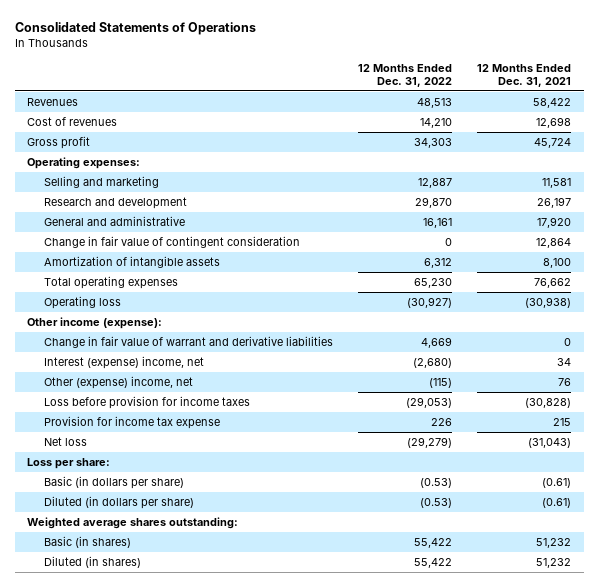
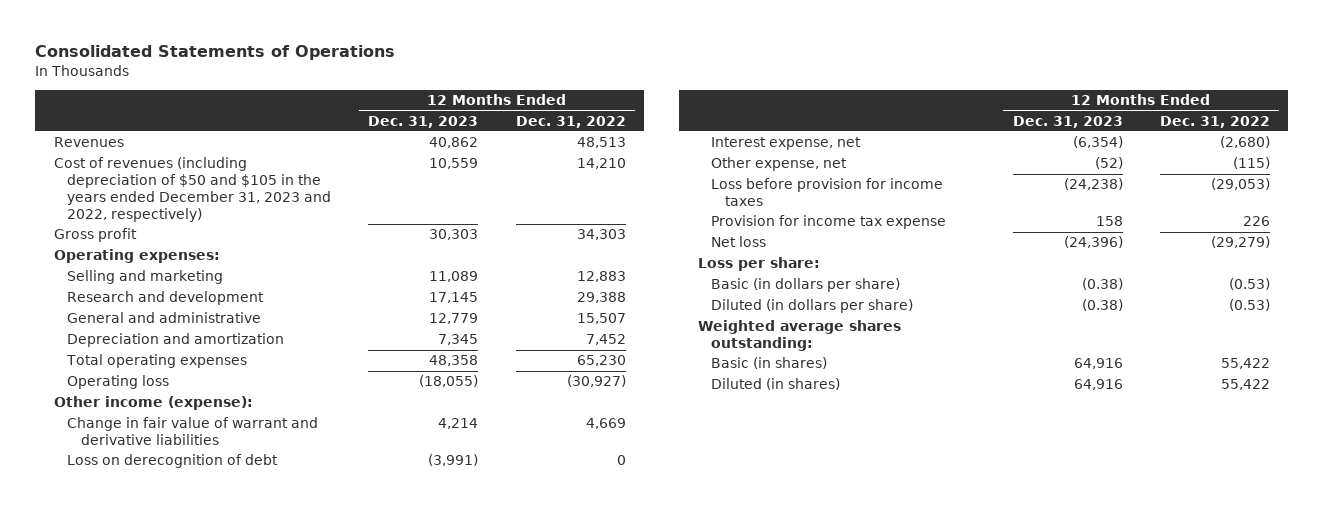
- | 12 Months Ended Dec. 31, 2022 | 12 Months Ended Dec. 31, 2021
+ | 12 Months Ended Dec. 31, 2023 | 12 Months Ended Dec. 31, 2022
- Cost of revenues | 14,210 | 12,698
+ Cost of revenues (including depreciation of $50 and $105 in the years ended December 31, 2023 and 2022, respectively) | 10,559 | 14,210
- Selling and marketing | 12,887 | 11,581
- Research and development | 29,870 | 26,197
- General and administrative | 16,161 | 17,920
- Change in fair value of contingent consideration | 0 | 12,864
- Amortization of intangible assets | 6,312 | 8,100
+ Selling and marketing | 11,089 | 12,883
+ Research and development | 17,145 | 29,388
+ General and administrative | 12,779 | 15,507
+ Depreciation and amortization | 7,345 | 7,452
- Interest (expense) income, net | (2,680) | 34
- Other (expense) income, net | (115) | 76
+ Loss on derecognition of debt | (3,991) | 0
+ Interest expense, net | (6,354) | (2,680)
+ Other expense, net | (52) | (115)

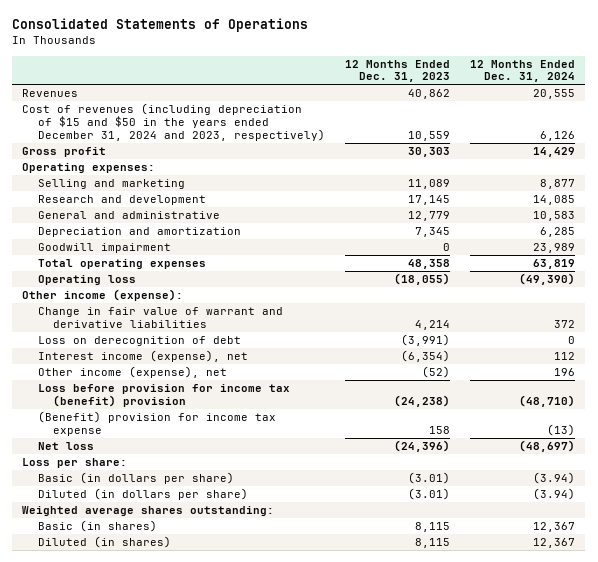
- | 12 Months Ended Dec. 31, 2023 | 12 Months Ended Dec. 31, 2022
+ | 12 Months Ended Dec. 31, 2023 | 12 Months Ended Dec. 31, 2024
- Cost of revenues (including depreciation of $50 and $105 in the years ended December 31, 2023 and 2022, respectively) | 10,559 | 14,210
+ Cost of revenues (including depreciation of $15 and $50 in the years ended December 31, 2024 and 2023, respectively) | 10,559 | 6,126
+ Goodwill impairment | 0 | 23,989
- Interest expense, net | (6,354) | (2,680)
- Other expense, net | (52) | (115)
- Loss before provision for income taxes | (24,238) | (29,053)
- Provision for income tax expense | 158 | 226
+ Interest income (expense), net | (6,354) | 112
+ Other income (expense), net | (52) | 196
+ Loss before provision for income tax (benefit) provision | (24,238) | (48,710)
+ (Benefit) provision for income tax expense | 158 | (13)
- Basic (in dollars per share) | (0.38) | (0.53)
- Diluted (in dollars per share) | (0.38) | (0.53)
+ Basic (in dollars per share) | (3.01) | (3.94)
+ Diluted (in dollars per share) | (3.01) | (3.94)
- Basic (in shares) | 64,916 | 55,422
- Diluted (in shares) | 64,916 | 55,422
+ Basic (in shares) | 8,115 | 12,367
+ Diluted (in shares) | 8,115 | 12,367

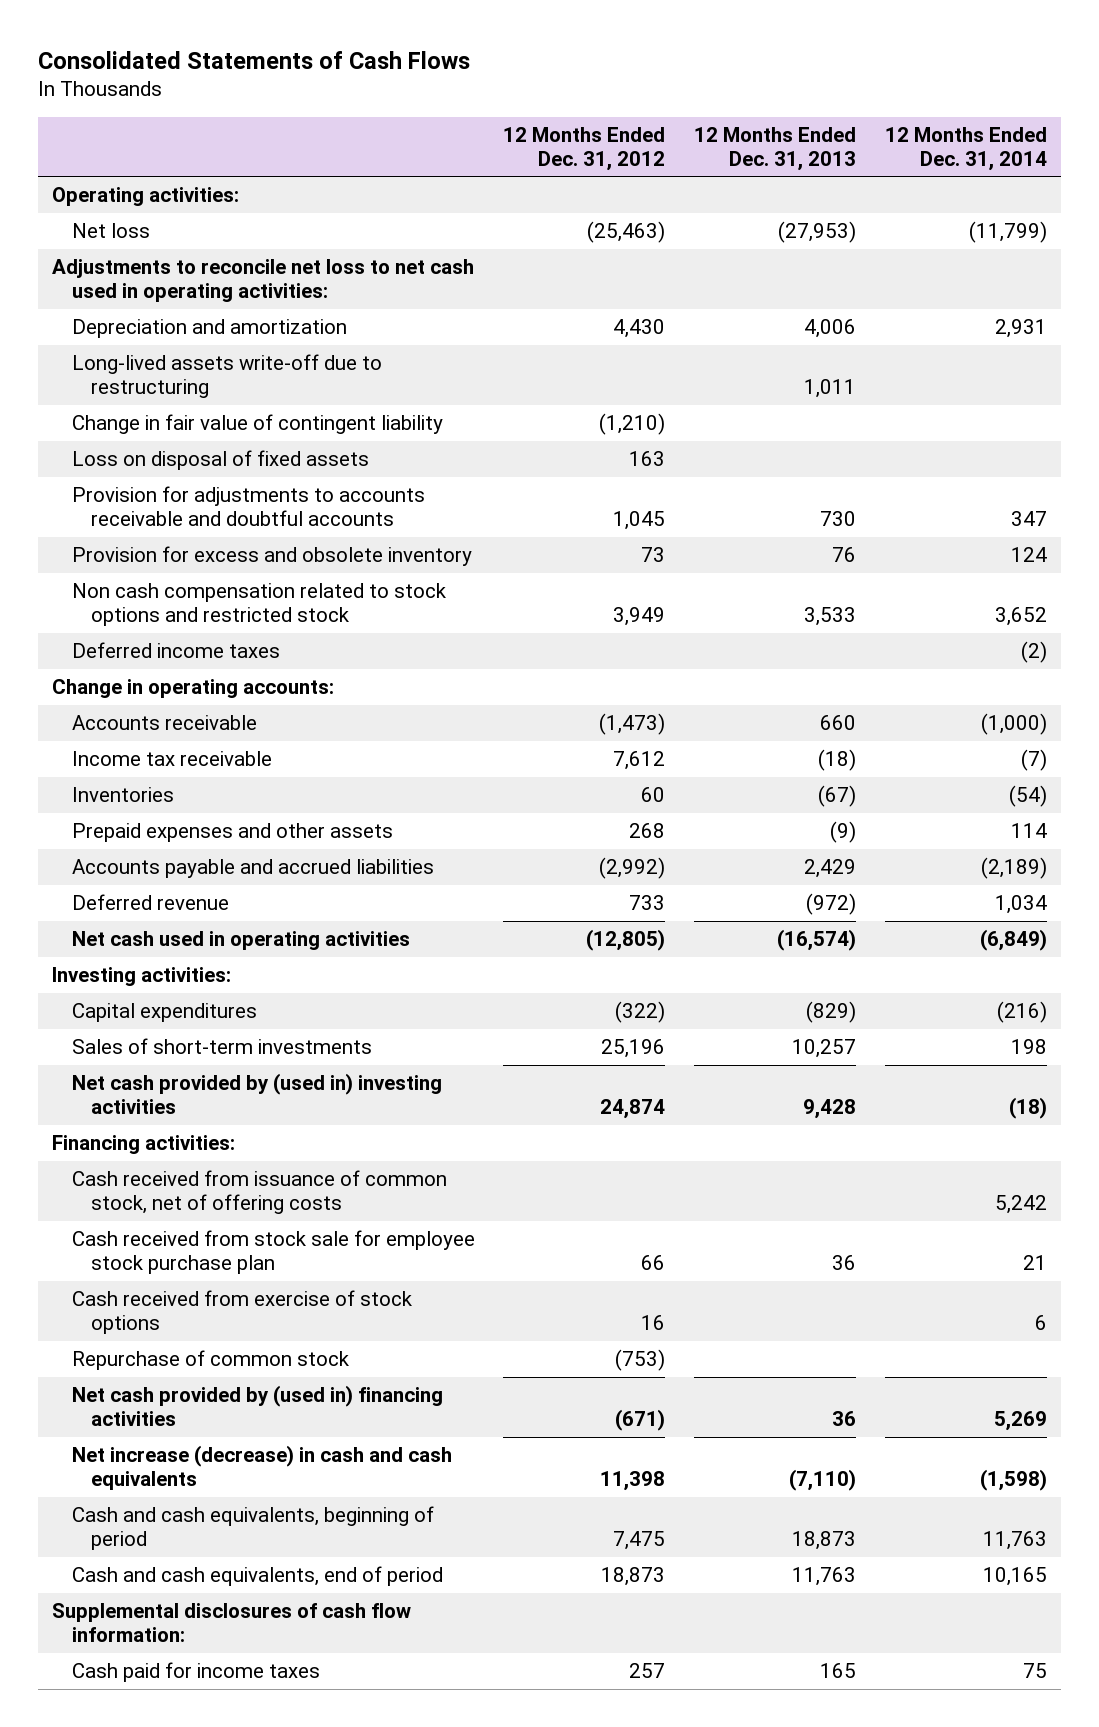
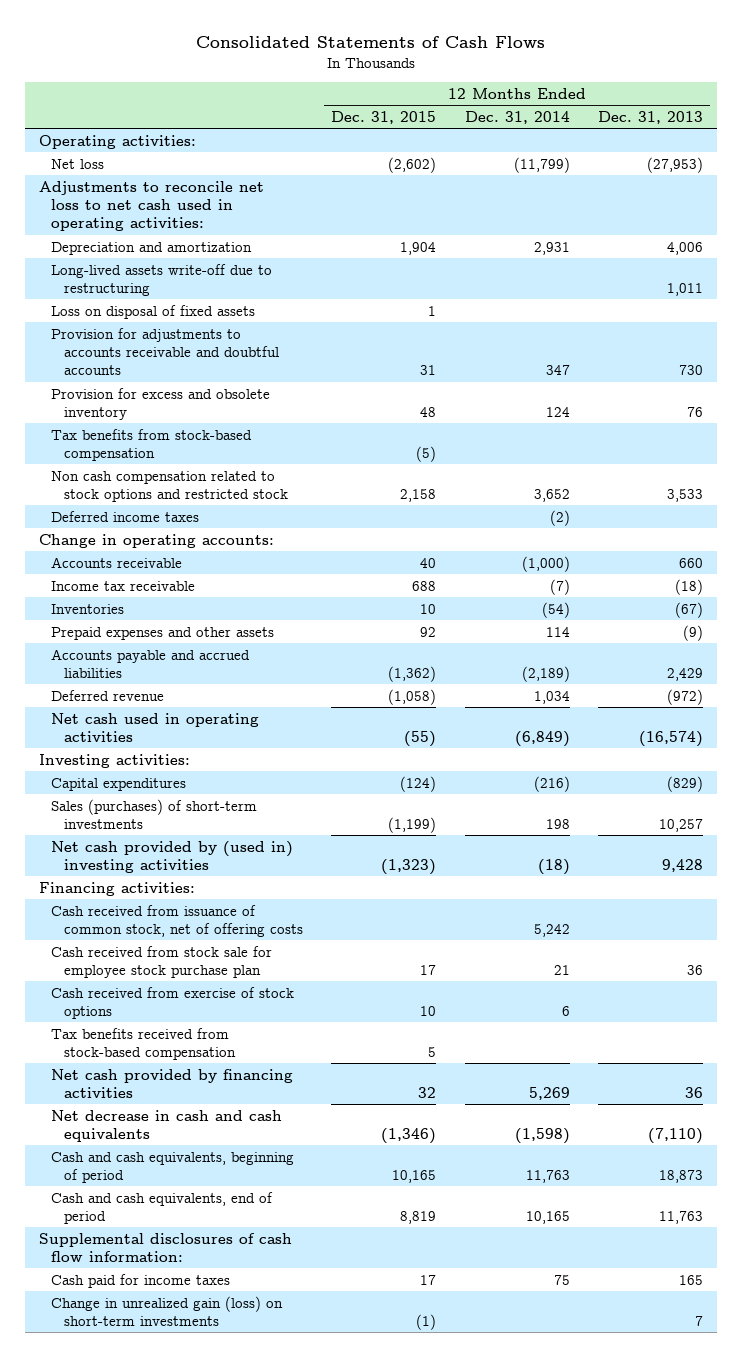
- | 12 Months Ended Dec. 31, 2012 | 12 Months Ended Dec. 31, 2013 | 12 Months Ended Dec. 31, 2014
+ | 12 Months Ended Dec. 31, 2015 | 12 Months Ended Dec. 31, 2014 | 12 Months Ended Dec. 31, 2013
- Change in fair value of contingent liability | (1,210) | |
+ Tax benefits from stock-based compensation | (5) | |
- Sales of short-term investments | 25,196 | 10,257 | 198
+ Sales (purchases) of short-term investments | (1,199) | 198 | 10,257
- Repurchase of common stock | (753) | |
- Net cash provided by (used in) financing activities | (671) | 36 | 5,269
- Net increase (decrease) in cash and cash equivalents | 11,398 | (7,110) | (1,598)
+ Tax benefits received from stock-based compensation | 5 | |
+ Net cash provided by financing activities | 32 | 5,269 | 36
+ Net decrease in cash and cash equivalents | (1,346) | (1,598) | (7,110)
+ Change in unrealized gain (loss) on short-term investments | (1) | | 7

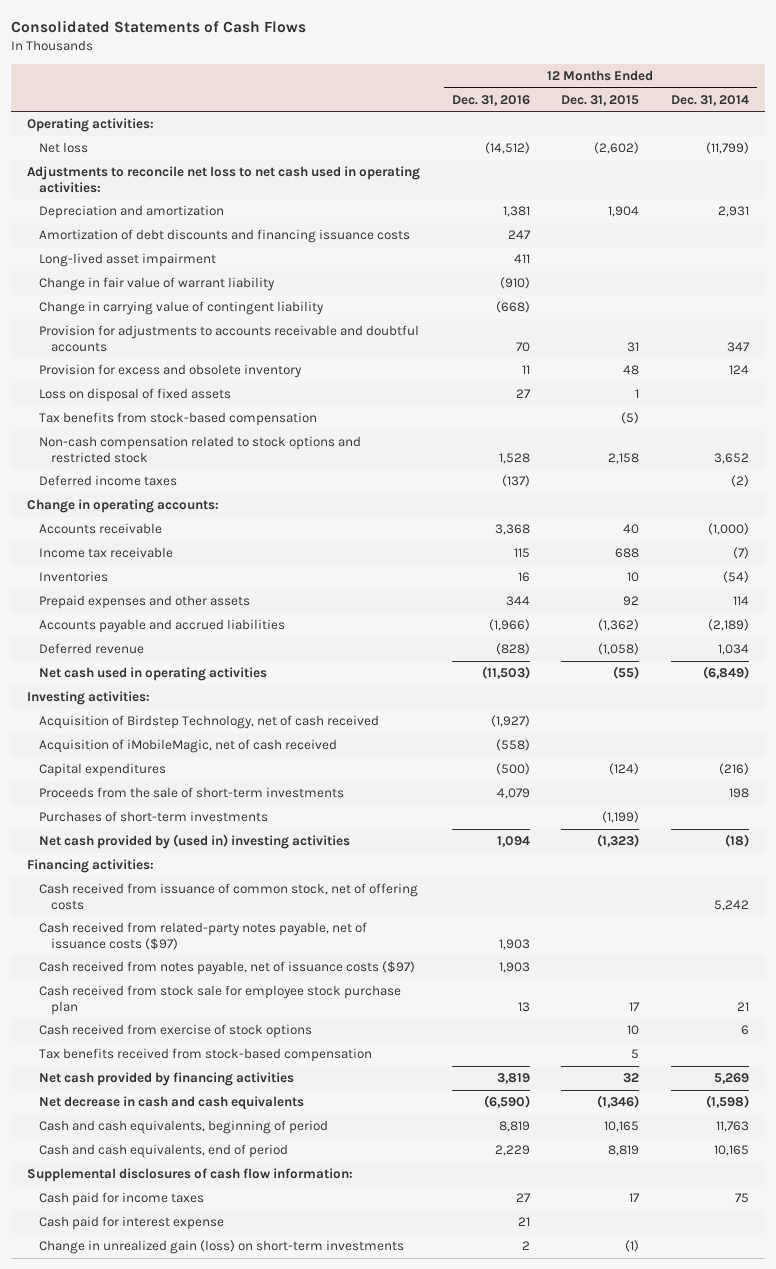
- | 12 Months Ended Dec. 31, 2015 | 12 Months Ended Dec. 31, 2014 | 12 Months Ended Dec. 31, 2013
+ | 12 Months Ended Dec. 31, 2016 | 12 Months Ended Dec. 31, 2015 | 12 Months Ended Dec. 31, 2014
- Long-lived assets write-off due to restructuring | | | 1,011
+ Amortization of debt discounts and financing issuance costs | 247 | |
+ Long-lived asset impairment | 411 | |
+ Change in fair value of warrant liability | (910) | |
+ Change in carrying value of contingent liability | (668) | |
moved down: Loss on disposal of fixed assets | 27 | 1 |
- Non cash compensation related to stock options and restricted stock | 2,158 | 3,652 | 3,533
+ Non-cash compensation related to stock options and restricted stock | 1,528 | 2,158 | 3,652
+ Acquisition of Birdstep Technology, net of cash received | (1,927) | |
+ Acquisition of iMobileMagic, net of cash received | (558) | |
- Sales (purchases) of short-term investments | (1,199) | 198 | 10,257
+ Proceeds from the sale of short-term investments | 4,079 | | 198
+ Purchases of short-term investments | | (1,199) |
+ Cash received from related-party notes payable, net of issuance costs ($97) | 1,903 | |
+ Cash received from notes payable, net of issuance costs ($97) | 1,903 | |
+ Cash paid for interest expense | 21 | |

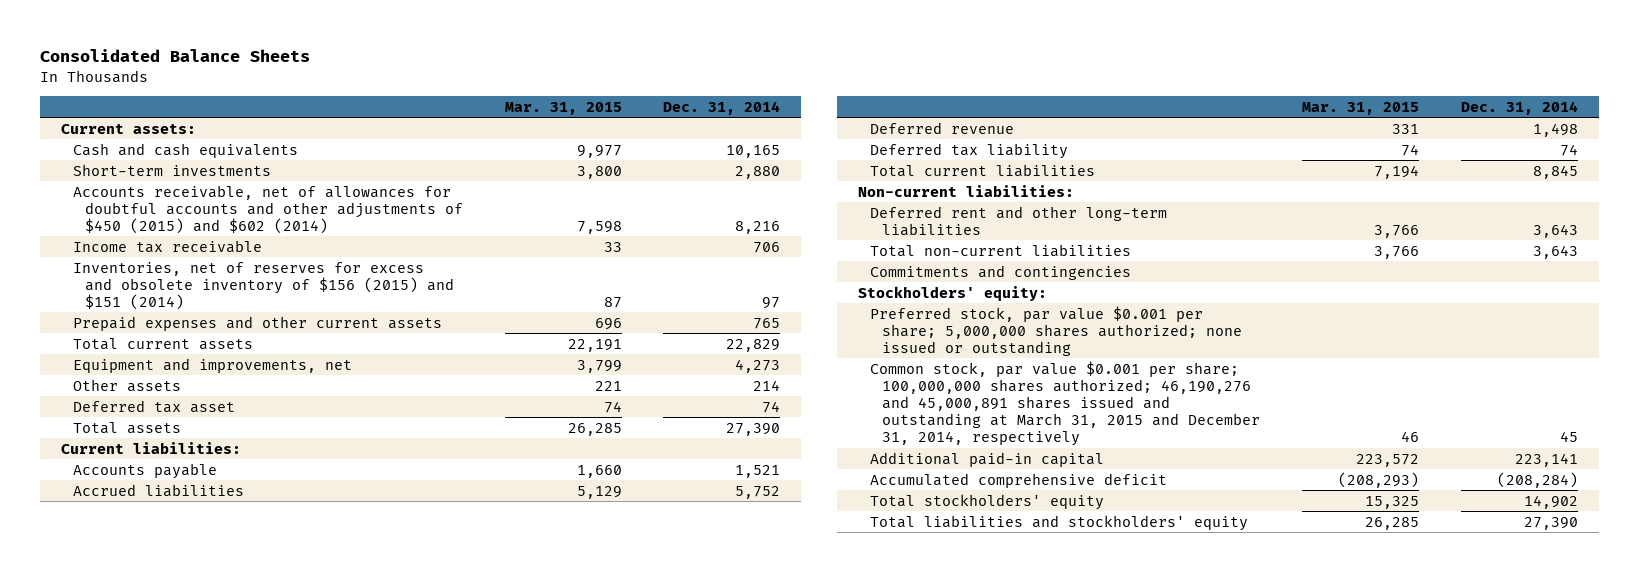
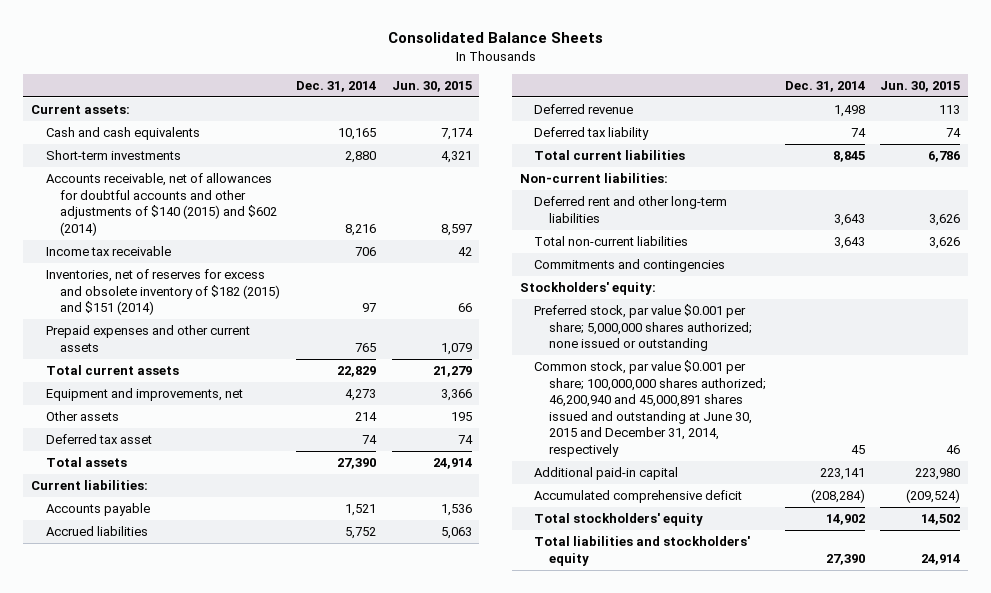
- | Mar. 31, 2015 | Dec. 31, 2014
+ | Dec. 31, 2014 | Jun. 30, 2015
- Accounts receivable, net of allowances for doubtful accounts and other adjustments of $450 (2015) and $602 (2014) | 7,598 | 8,216
+ Accounts receivable, net of allowances for doubtful accounts and other adjustments of $140 (2015) and $602 (2014) | 8,216 | 8,597
- Inventories, net of reserves for excess and obsolete inventory of $156 (2015) and $151 (2014) | 87 | 97
+ Inventories, net of reserves for excess and obsolete inventory of $182 (2015) and $151 (2014) | 97 | 66
- Common stock, par value $0.001 per share; 100,000,000 shares authorized; 46,190,276 and 45,000,891 shares issued and outstanding at March 31, 2015 and December 31, 2014, respectively | 46 | 45
+ Common stock, par value $0.001 per share; 100,000,000 shares authorized; 46,200,940 and 45,000,891 shares issued and outstanding at June 30, 2015 and December 31, 2014, respectively | 45 | 46

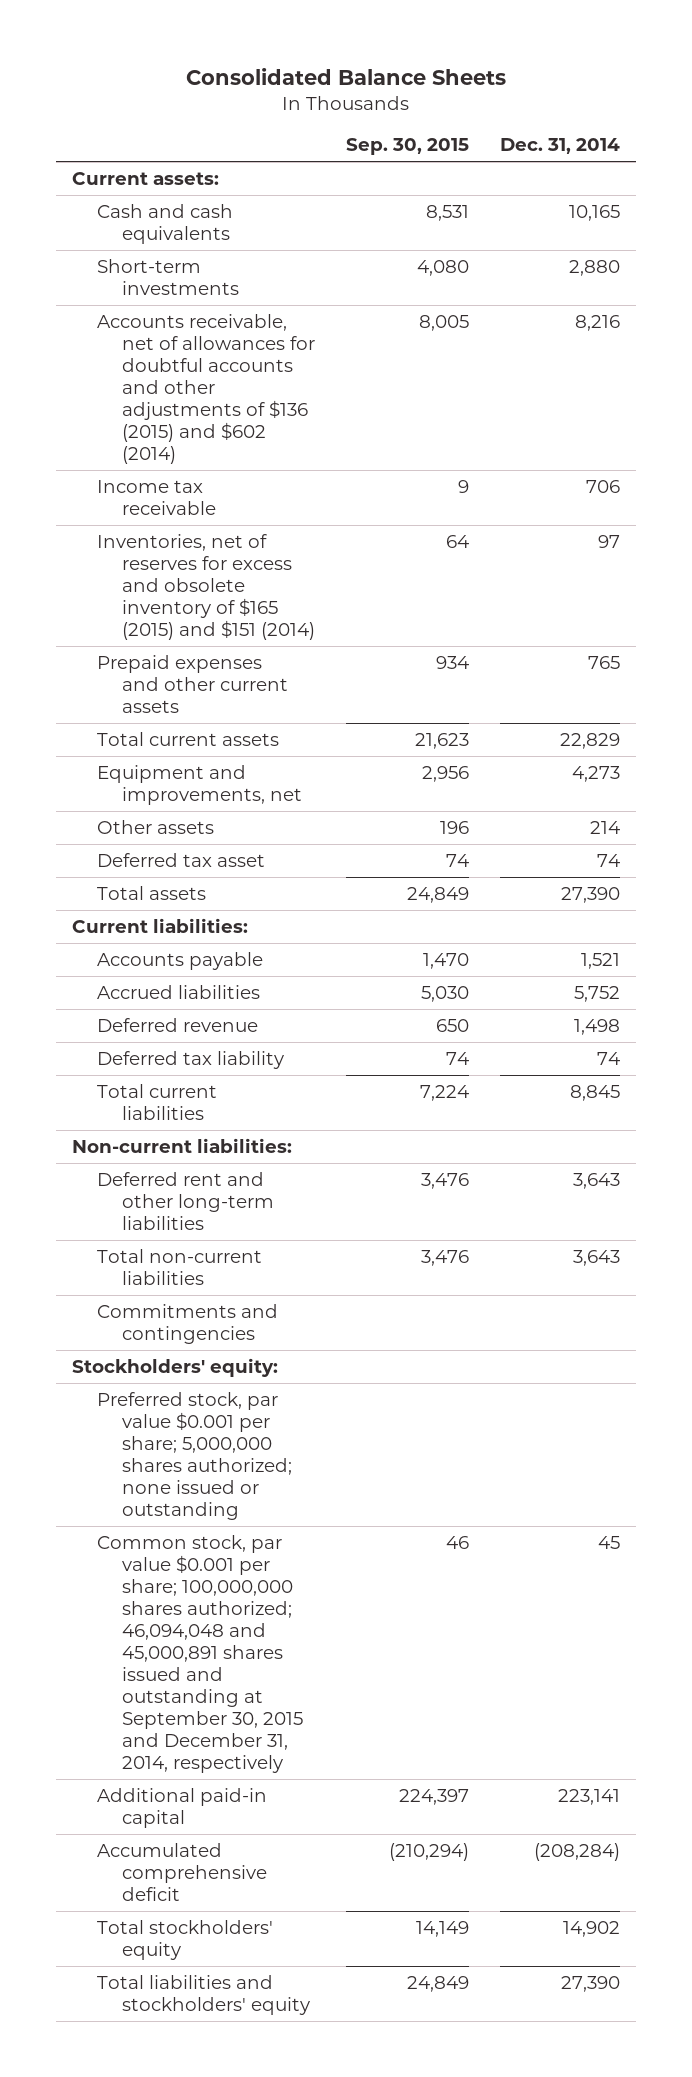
- | Dec. 31, 2014 | Jun. 30, 2015
+ | Sep. 30, 2015 | Dec. 31, 2014
- Accounts receivable, net of allowances for doubtful accounts and other adjustments of $140 (2015) and $602 (2014) | 8,216 | 8,597
+ Accounts receivable, net of allowances for doubtful accounts and other adjustments of $136 (2015) and $602 (2014) | 8,005 | 8,216
- Inventories, net of reserves for excess and obsolete inventory of $182 (2015) and $151 (2014) | 97 | 66
+ Inventories, net of reserves for excess and obsolete inventory of $165 (2015) and $151 (2014) | 64 | 97
- Common stock, par value $0.001 per share; 100,000,000 shares authorized; 46,200,940 and 45,000,891 shares issued and outstanding at June 30, 2015 and December 31, 2014, respectively | 45 | 46
+ Common stock, par value $0.001 per share; 100,000,000 shares authorized; 46,094,048 and 45,000,891 shares issued and outstanding at September 30, 2015 and December 31, 2014, respectively | 46 | 45

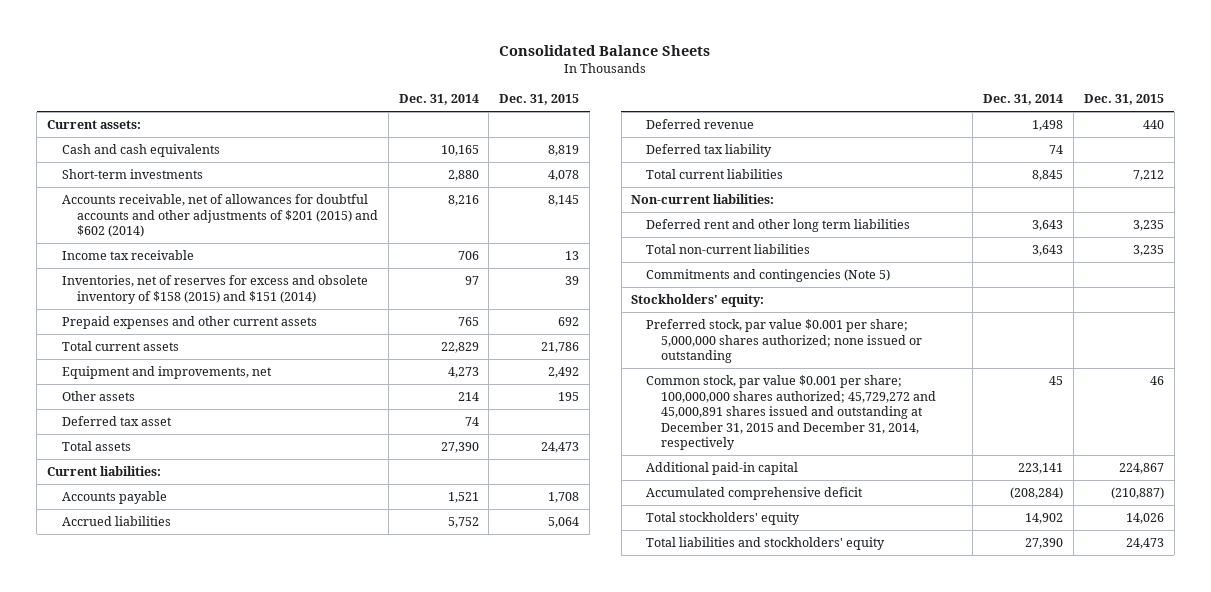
- | Sep. 30, 2015 | Dec. 31, 2014
+ | Dec. 31, 2014 | Dec. 31, 2015
- Accounts receivable, net of allowances for doubtful accounts and other adjustments of $136 (2015) and $602 (2014) | 8,005 | 8,216
+ Accounts receivable, net of allowances for doubtful accounts and other adjustments of $201 (2015) and $602 (2014) | 8,216 | 8,145
- Inventories, net of reserves for excess and obsolete inventory of $165 (2015) and $151 (2014) | 64 | 97
+ Inventories, net of reserves for excess and obsolete inventory of $158 (2015) and $151 (2014) | 97 | 39
- Deferred rent and other long-term liabilities | 3,476 | 3,643
+ Deferred rent and other long term liabilities | 3,643 | 3,235
- Commitments and contingencies
+ Commitments and contingencies (Note 5)
- Common stock, par value $0.001 per share; 100,000,000 shares authorized; 46,094,048 and 45,000,891 shares issued and outstanding at September 30, 2015 and December 31, 2014, respectively | 46 | 45
+ Common stock, par value $0.001 per share; 100,000,000 shares authorized; 45,729,272 and 45,000,891 shares issued and outstanding at December 31, 2015 and December 31, 2014, respectively | 45 | 46

